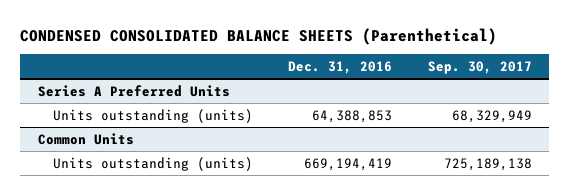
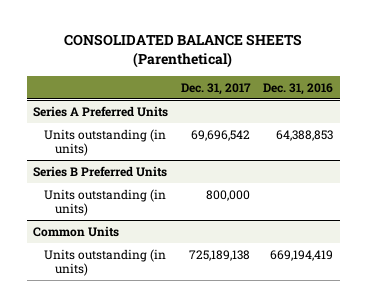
- CONDENSED CONSOLIDATED BALANCE SHEETS (Parenthetical)
+ CONSOLIDATED BALANCE SHEETS (Parenthetical)
- | Dec. 31, 2016 | Sep. 30, 2017
+ | Dec. 31, 2017 | Dec. 31, 2016
@ Series A Preferred Units
- Units outstanding (units) | 64,388,853 | 68,329,949
+ Units outstanding (in units) | 69,696,542 | 64,388,853
+ Series B Preferred Units
+ Units outstanding (in units) | 800,000 |
@ Common Units
- Units outstanding (units) | 669,194,419 | 725,189,138
+ Units outstanding (in units) | 725,189,138 | 669,194,419

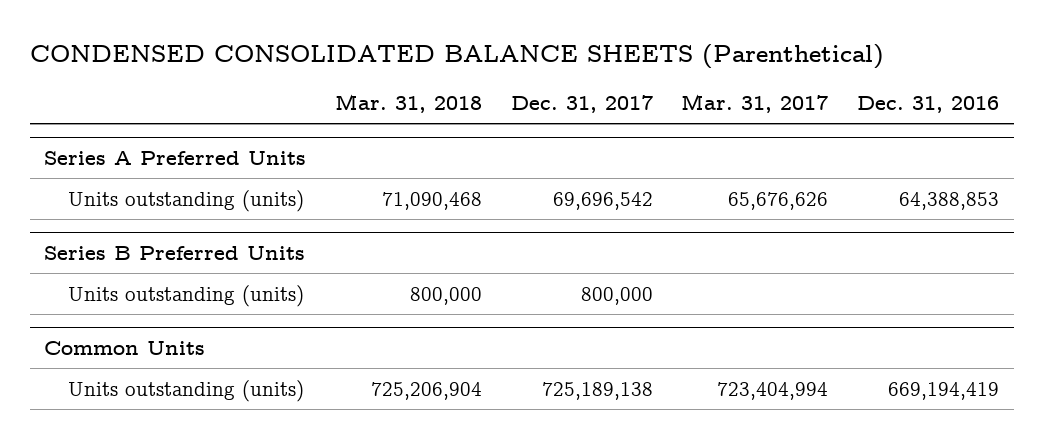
- CONSOLIDATED BALANCE SHEETS (Parenthetical)
+ CONDENSED CONSOLIDATED BALANCE SHEETS (Parenthetical)
- | Dec. 31, 2017 | Dec. 31, 2016
+ | Mar. 31, 2018 | Dec. 31, 2017 | Mar. 31, 2017 | Dec. 31, 2016
@ Series A Preferred Units
- Units outstanding (in units) | 69,696,542 | 64,388,853
+ Units outstanding (units) | 71,090,468 | 69,696,542 | 65,676,626 | 64,388,853
@ Series B Preferred Units
- Units outstanding (in units) | 800,000 |
+ Units outstanding (units) | 800,000 | 800,000 | |
@ Common Units
- Units outstanding (in units) | 725,189,138 | 669,194,419
+ Units outstanding (units) | 725,206,904 | 725,189,138 | 723,404,994 | 669,194,419

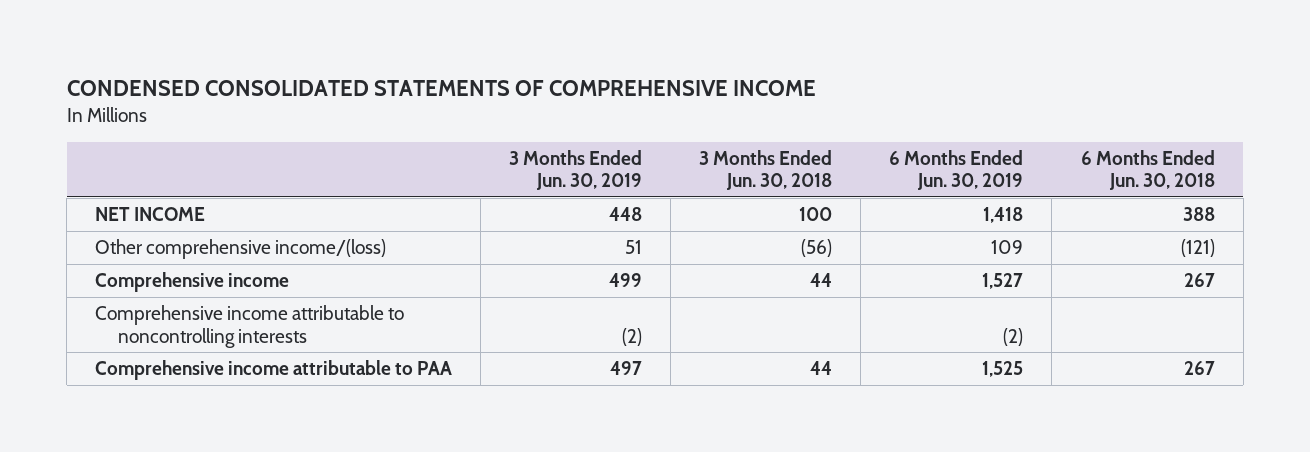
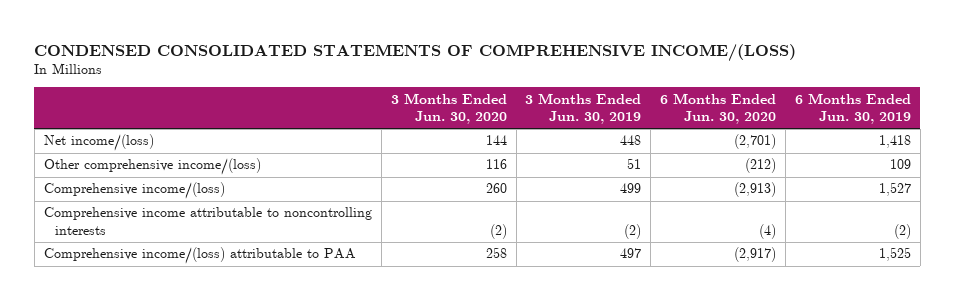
- CONDENSED CONSOLIDATED STATEMENTS OF COMPREHENSIVE INCOME
+ CONDENSED CONSOLIDATED STATEMENTS OF COMPREHENSIVE INCOME/(LOSS)
- | 3 Months Ended Jun. 30, 2019 | 3 Months Ended Jun. 30, 2018 | 6 Months Ended Jun. 30, 2019 | 6 Months Ended Jun. 30, 2018
+ | 3 Months Ended Jun. 30, 2020 | 3 Months Ended Jun. 30, 2019 | 6 Months Ended Jun. 30, 2020 | 6 Months Ended Jun. 30, 2019
- NET INCOME | 448 | 100 | 1,418 | 388
+ Net income/(loss) | 144 | 448 | (2,701) | 1,418
- Comprehensive income | 499 | 44 | 1,527 | 267
+ Comprehensive income/(loss) | 260 | 499 | (2,913) | 1,527
- Comprehensive income attributable to PAA | 497 | 44 | 1,525 | 267
+ Comprehensive income/(loss) attributable to PAA | 258 | 497 | (2,917) | 1,525

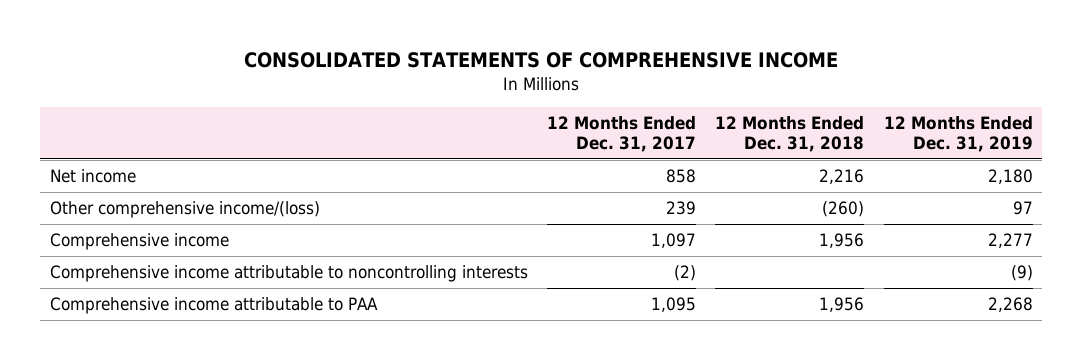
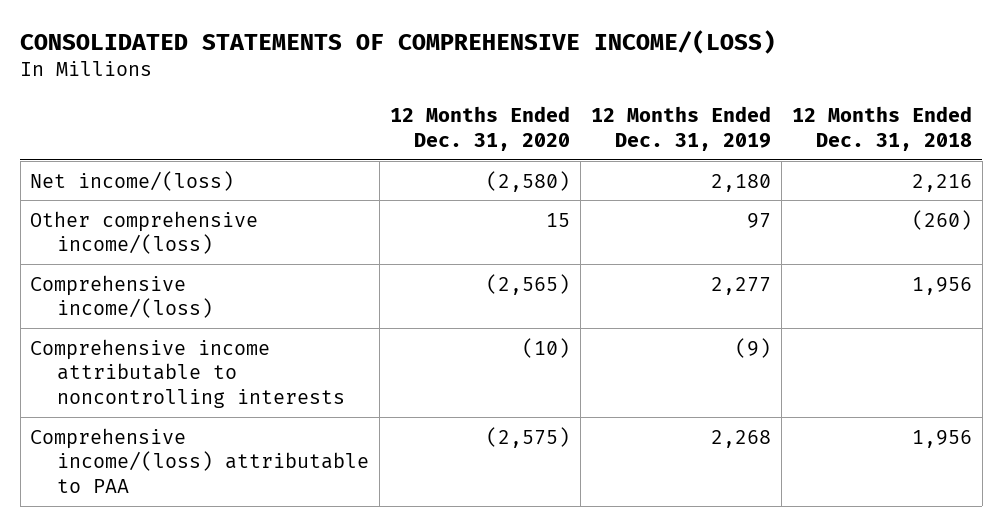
- CONSOLIDATED STATEMENTS OF COMPREHENSIVE INCOME
+ CONSOLIDATED STATEMENTS OF COMPREHENSIVE INCOME/(LOSS)
- | 12 Months Ended Dec. 31, 2017 | 12 Months Ended Dec. 31, 2018 | 12 Months Ended Dec. 31, 2019
+ | 12 Months Ended Dec. 31, 2020 | 12 Months Ended Dec. 31, 2019 | 12 Months Ended Dec. 31, 2018
- Net income | 858 | 2,216 | 2,180
+ Net income/(loss) | (2,580) | 2,180 | 2,216
- Comprehensive income | 1,097 | 1,956 | 2,277
+ Comprehensive income/(loss) | (2,565) | 2,277 | 1,956
- Comprehensive income attributable to PAA | 1,095 | 1,956 | 2,268
+ Comprehensive income/(loss) attributable to PAA | (2,575) | 2,268 | 1,956

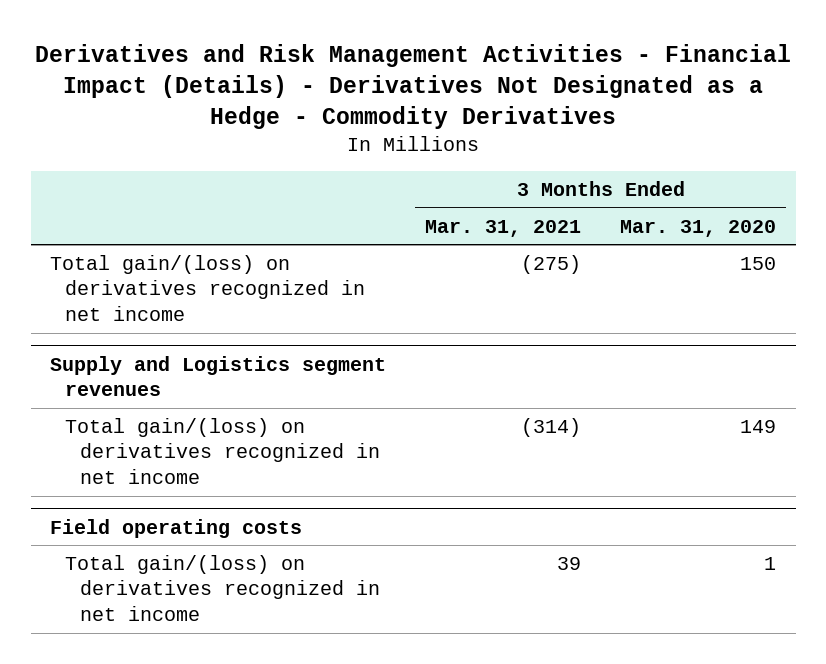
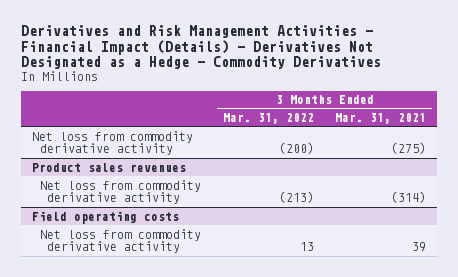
- | 3 Months Ended Mar. 31, 2021 | 3 Months Ended Mar. 31, 2020
+ | 3 Months Ended Mar. 31, 2022 | 3 Months Ended Mar. 31, 2021
- Total gain/(loss) on derivatives recognized in net income | (275) | 150
- Supply and Logistics segment revenues
- Total gain/(loss) on derivatives recognized in net income | (314) | 149
+ Net loss from commodity derivative activity | (200) | (275)
+ Product sales revenues
+ Net loss from commodity derivative activity | (213) | (314)
@ Field operating costs
- Total gain/(loss) on derivatives recognized in net income | 39 | 1
+ Net loss from commodity derivative activity | 13 | 39

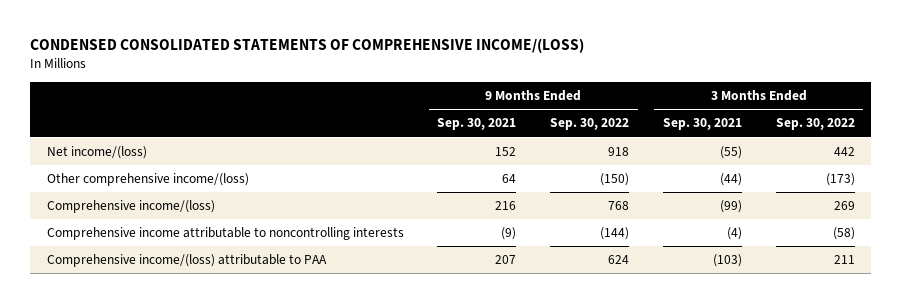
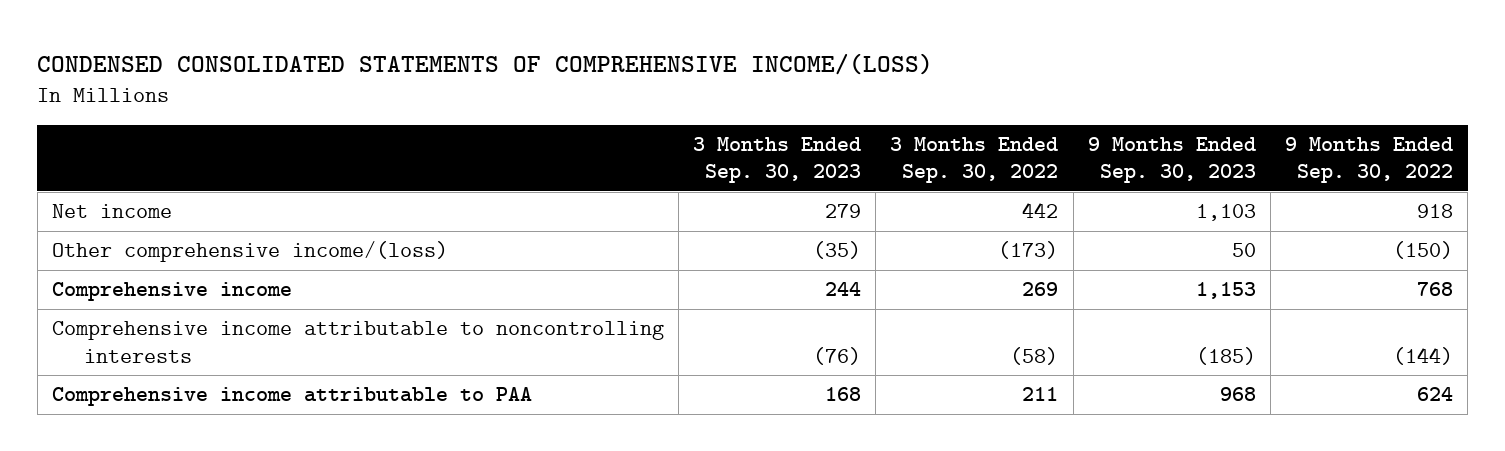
- | 9 Months Ended Sep. 30, 2021 | 9 Months Ended Sep. 30, 2022 | 3 Months Ended Sep. 30, 2021 | 3 Months Ended Sep. 30, 2022
+ | 3 Months Ended Sep. 30, 2023 | 3 Months Ended Sep. 30, 2022 | 9 Months Ended Sep. 30, 2023 | 9 Months Ended Sep. 30, 2022
- Net income/(loss) | 152 | 918 | (55) | 442
+ Net income | 279 | 442 | 1,103 | 918
- Comprehensive income/(loss) | 216 | 768 | (99) | 269
+ Comprehensive income | 244 | 269 | 1,153 | 768
- Comprehensive income/(loss) attributable to PAA | 207 | 624 | (103) | 211
+ Comprehensive income attributable to PAA | 168 | 211 | 968 | 624

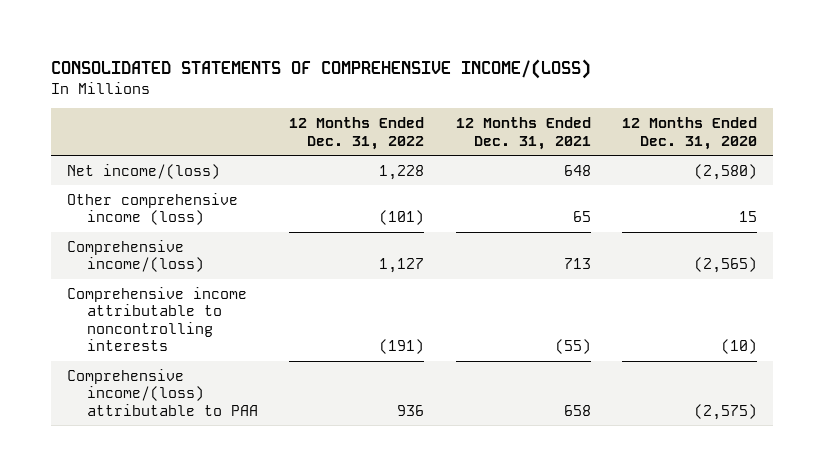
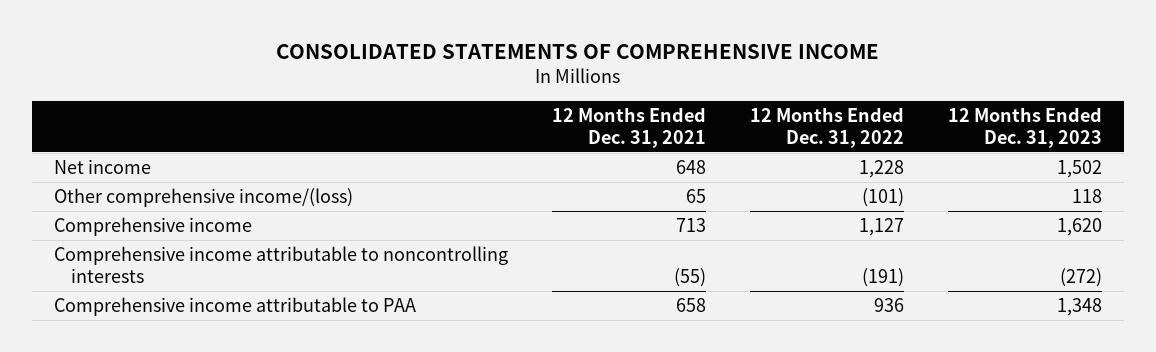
- CONSOLIDATED STATEMENTS OF COMPREHENSIVE INCOME/(LOSS)
+ CONSOLIDATED STATEMENTS OF COMPREHENSIVE INCOME
- | 12 Months Ended Dec. 31, 2022 | 12 Months Ended Dec. 31, 2021 | 12 Months Ended Dec. 31, 2020
+ | 12 Months Ended Dec. 31, 2021 | 12 Months Ended Dec. 31, 2022 | 12 Months Ended Dec. 31, 2023
- Net income/(loss) | 1,228 | 648 | (2,580)
- Other comprehensive income (loss) | (101) | 65 | 15
- Comprehensive income/(loss) | 1,127 | 713 | (2,565)
+ Net income | 648 | 1,228 | 1,502
+ Other comprehensive income/(loss) | 65 | (101) | 118
+ Comprehensive income | 713 | 1,127 | 1,620
- Comprehensive income/(loss) attributable to PAA | 936 | 658 | (2,575)
+ Comprehensive income attributable to PAA | 658 | 936 | 1,348

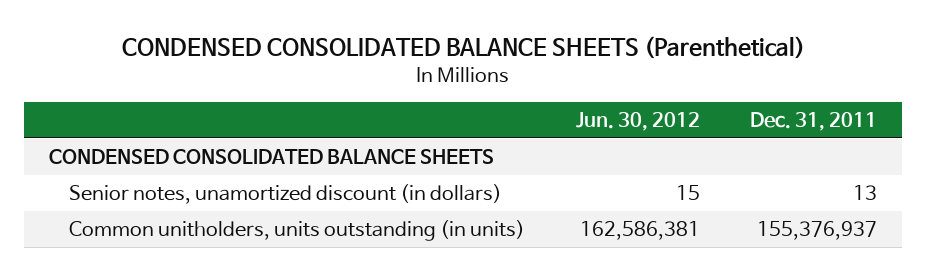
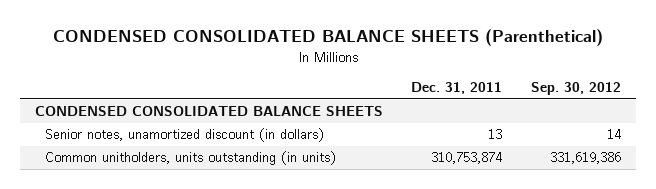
- | Jun. 30, 2012 | Dec. 31, 2011
+ | Dec. 31, 2011 | Sep. 30, 2012
- Common unitholders, units outstanding (in units) | 162,586,381 | 155,376,937
+ Common unitholders, units outstanding (in units) | 310,753,874 | 331,619,386

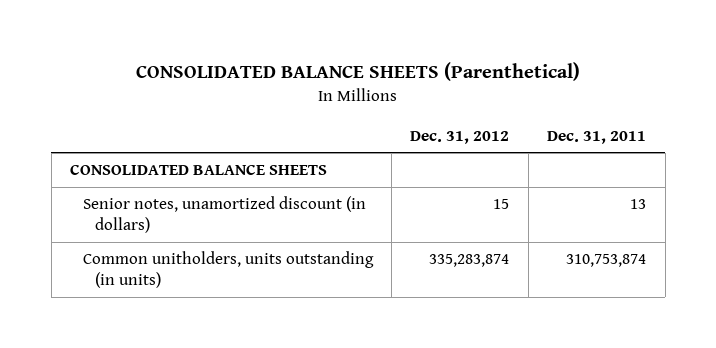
- CONDENSED CONSOLIDATED BALANCE SHEETS (Parenthetical)
+ CONSOLIDATED BALANCE SHEETS (Parenthetical)
- | Dec. 31, 2011 | Sep. 30, 2012
+ | Dec. 31, 2012 | Dec. 31, 2011
- CONDENSED CONSOLIDATED BALANCE SHEETS
+ CONSOLIDATED BALANCE SHEETS

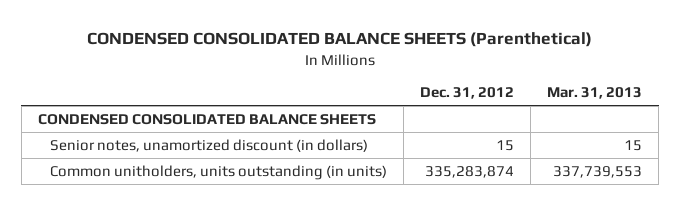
- CONSOLIDATED BALANCE SHEETS (Parenthetical)
+ CONDENSED CONSOLIDATED BALANCE SHEETS (Parenthetical)
- | Dec. 31, 2012 | Dec. 31, 2011
+ | Dec. 31, 2012 | Mar. 31, 2013
- CONSOLIDATED BALANCE SHEETS
+ CONDENSED CONSOLIDATED BALANCE SHEETS

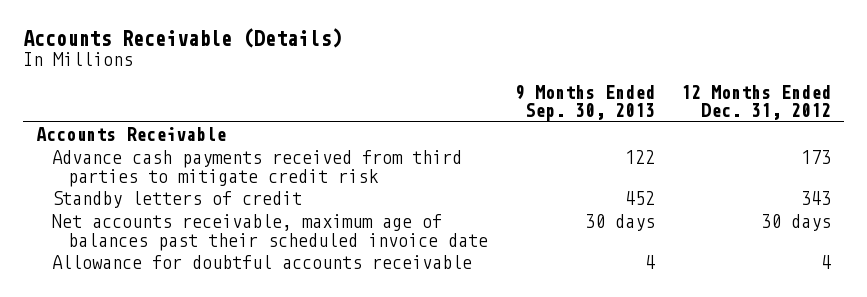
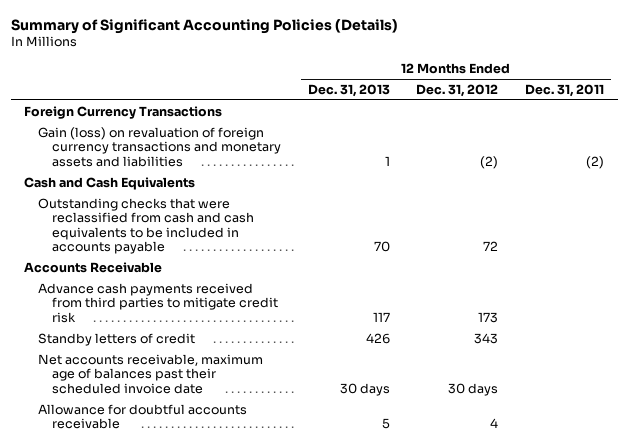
- Accounts Receivable (Details)
+ Summary of Significant Accounting Policies (Details)
- | 9 Months Ended Sep. 30, 2013 | 12 Months Ended Dec. 31, 2012
+ | 12 Months Ended Dec. 31, 2013 | 12 Months Ended Dec. 31, 2012 | 12 Months Ended Dec. 31, 2011
+ Foreign Currency Transactions
+ Gain (loss) on revaluation of foreign currency transactions and monetary assets and liabilities | 1 | (2) | (2)
+ Cash and Cash Equivalents
+ Outstanding checks that were reclassified from cash and cash equivalents to be included in accounts payable | 70 | 72 |

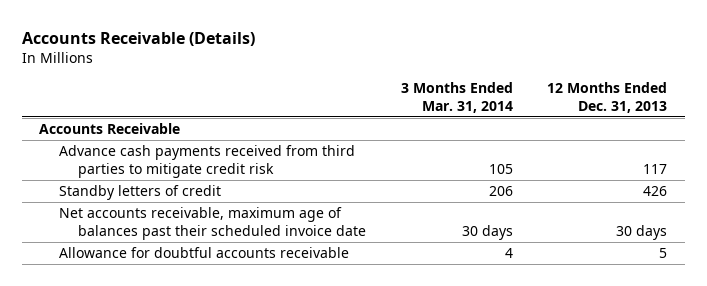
- Summary of Significant Accounting Policies (Details)
+ Accounts Receivable (Details)
- | 12 Months Ended Dec. 31, 2013 | 12 Months Ended Dec. 31, 2012 | 12 Months Ended Dec. 31, 2011
+ | 3 Months Ended Mar. 31, 2014 | 12 Months Ended Dec. 31, 2013
- Foreign Currency Transactions
- Gain (loss) on revaluation of foreign currency transactions and monetary assets and liabilities | 1 | (2) | (2)
- Cash and Cash Equivalents
- Outstanding checks that were reclassified from cash and cash equivalents to be included in accounts payable | 70 | 72 |

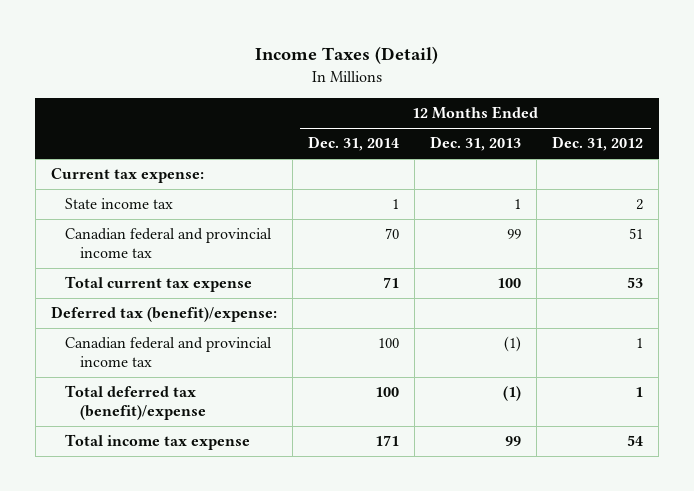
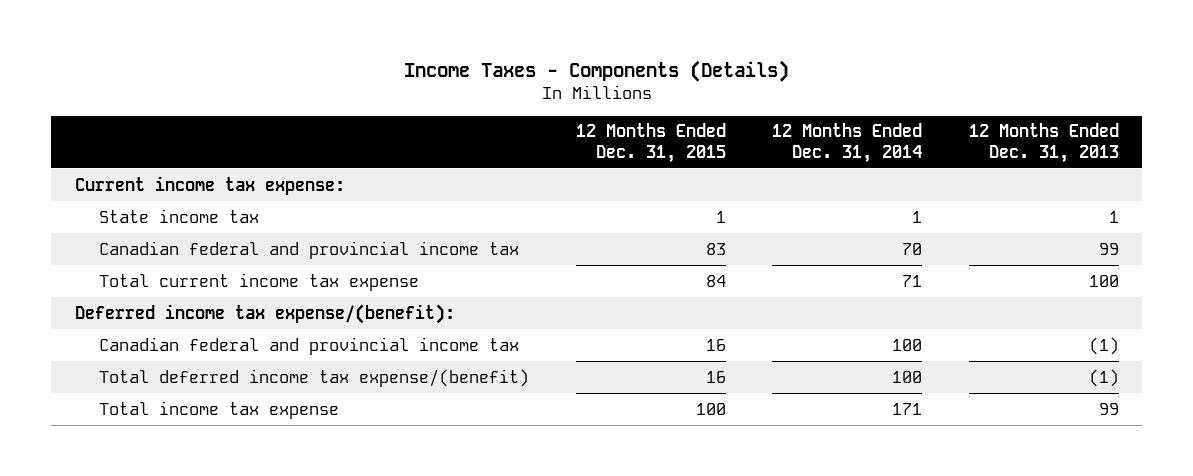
- Income Taxes (Detail)
+ Income Taxes - Components (Details)
- | 12 Months Ended Dec. 31, 2014 | 12 Months Ended Dec. 31, 2013 | 12 Months Ended Dec. 31, 2012
+ | 12 Months Ended Dec. 31, 2015 | 12 Months Ended Dec. 31, 2014 | 12 Months Ended Dec. 31, 2013
- Current tax expense:
+ Current income tax expense:
- Total current tax expense | 71 | 100 | 53
- Deferred tax (benefit)/expense:
+ Total current income tax expense | 84 | 71 | 100
+ Deferred income tax expense/(benefit):
- Total deferred tax (benefit)/expense | 100 | (1) | 1
+ Total deferred income tax expense/(benefit) | 16 | 100 | (1)

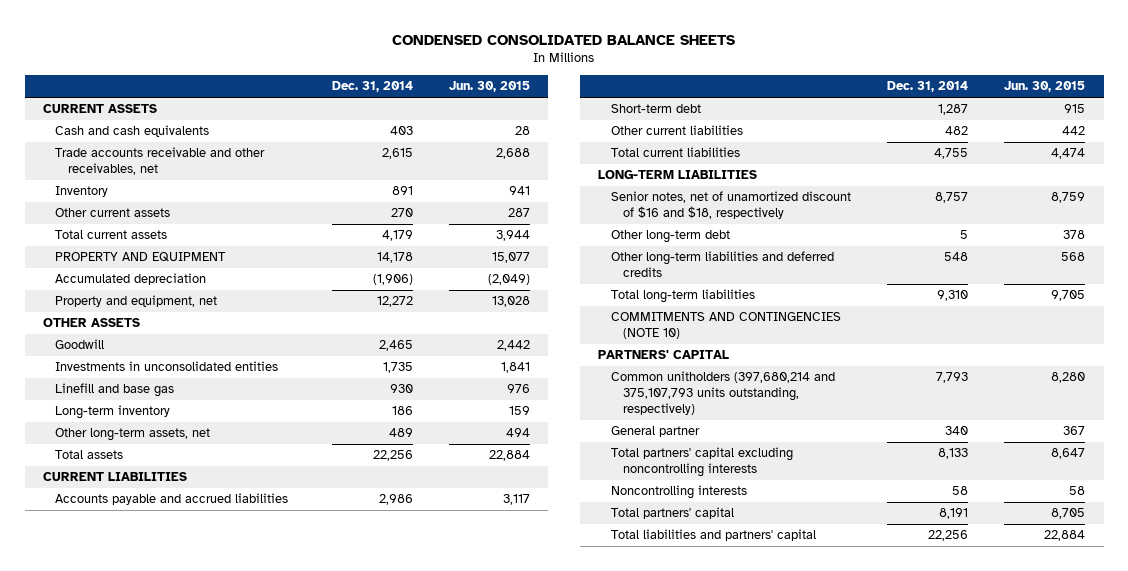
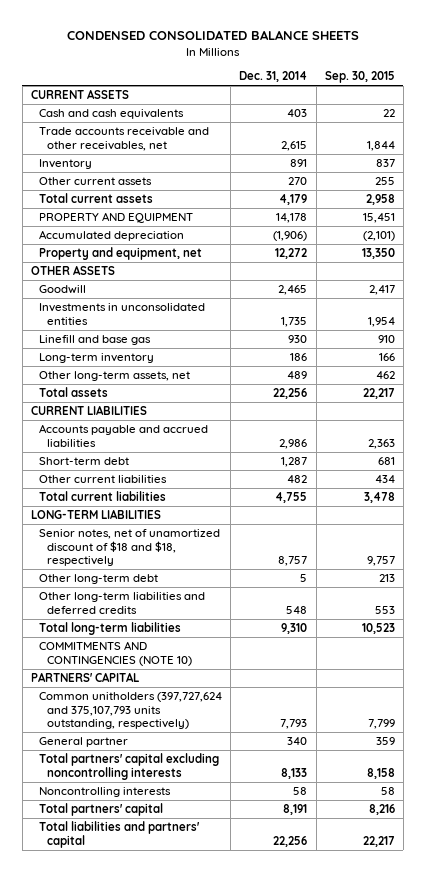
- | Dec. 31, 2014 | Jun. 30, 2015
+ | Dec. 31, 2014 | Sep. 30, 2015
- Senior notes, net of unamortized discount of $16 and $18, respectively | 8,757 | 8,759
+ Senior notes, net of unamortized discount of $18 and $18, respectively | 8,757 | 9,757
- Common unitholders (397,680,214 and 375,107,793 units outstanding, respectively) | 7,793 | 8,280
+ Common unitholders (397,727,624 and 375,107,793 units outstanding, respectively) | 7,793 | 7,799

